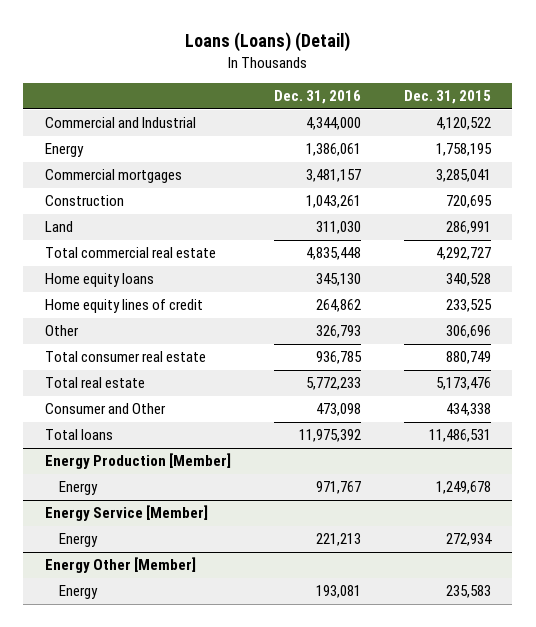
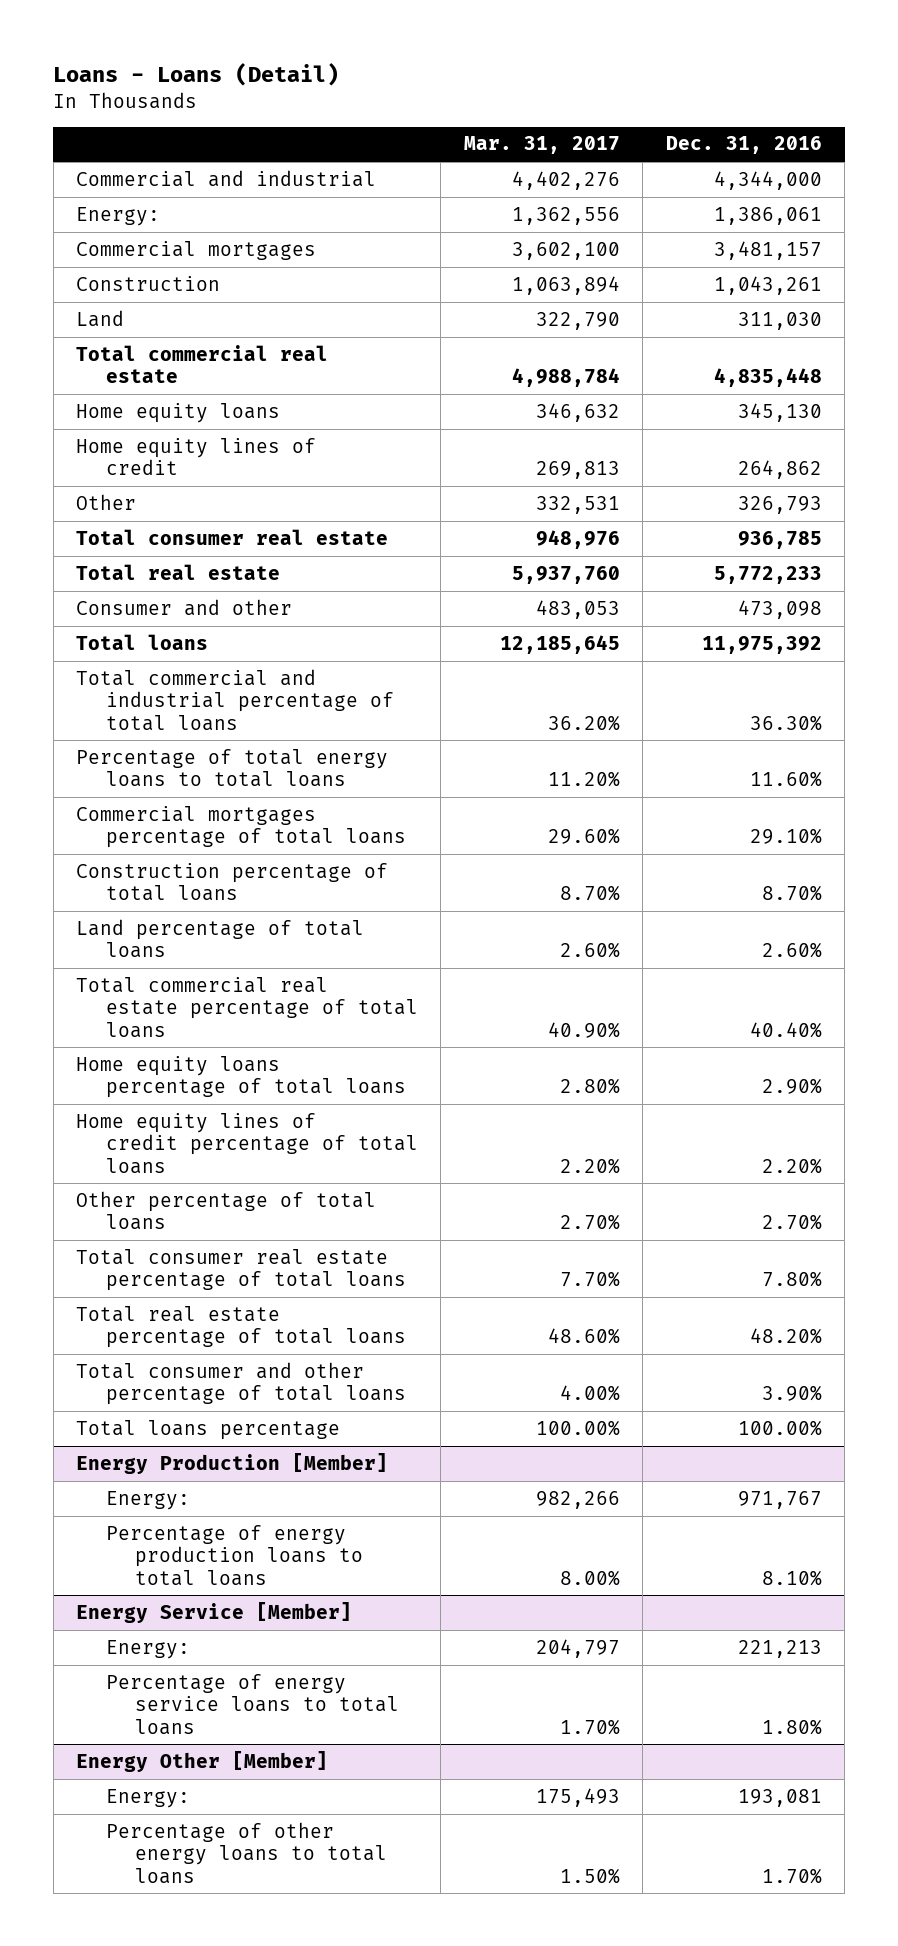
- Loans (Loans) (Detail)
+ Loans - Loans (Detail)
- | Dec. 31, 2016 | Dec. 31, 2015
+ | Mar. 31, 2017 | Dec. 31, 2016
- Commercial and Industrial | 4,344,000 | 4,120,522
- Energy | 1,386,061 | 1,758,195
+ Commercial and industrial | 4,402,276 | 4,344,000
+ Energy: | 1,362,556 | 1,386,061
- Consumer and Other | 473,098 | 434,338
+ Consumer and other | 483,053 | 473,098
+ Total commercial and industrial percentage of total loans | 36.20% | 36.30%
+ Percentage of total energy loans to total loans | 11.20% | 11.60%
+ Commercial mortgages percentage of total loans | 29.60% | 29.10%
+ Construction percentage of total loans | 8.70% | 8.70%
+ Land percentage of total loans | 2.60% | 2.60%
+ Total commercial real estate percentage of total loans | 40.90% | 40.40%
+ Home equity loans percentage of total loans | 2.80% | 2.90%
+ Home equity lines of credit percentage of total loans | 2.20% | 2.20%
+ Other percentage of total loans | 2.70% | 2.70%
+ Total consumer real estate percentage of total loans | 7.70% | 7.80%
+ Total real estate percentage of total loans | 48.60% | 48.20%
+ Total consumer and other percentage of total loans | 4.00% | 3.90%
+ Total loans percentage | 100.00% | 100.00%
@ Energy Production [Member]
- Energy | 971,767 | 1,249,678
+ Energy: | 982,266 | 971,767
+ Percentage of energy production loans to total loans | 8.00% | 8.10%
@ Energy Service [Member]
- Energy | 221,213 | 272,934
+ Energy: | 204,797 | 221,213
+ Percentage of energy service loans to total loans | 1.70% | 1.80%
@ Energy Other [Member]
- Energy | 193,081 | 235,583
+ Energy: | 175,493 | 193,081
+ Percentage of other energy loans to total loans | 1.50% | 1.70%

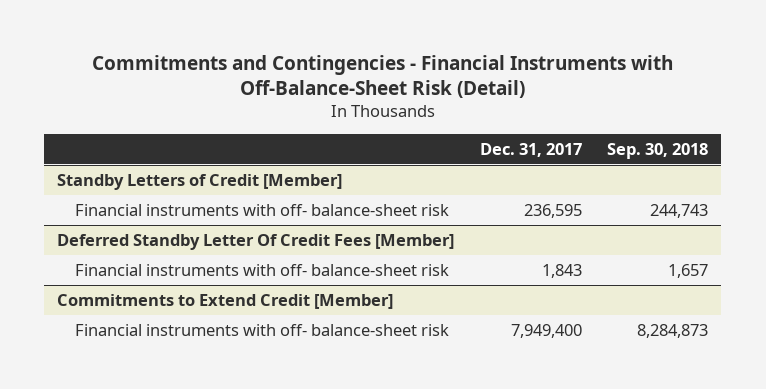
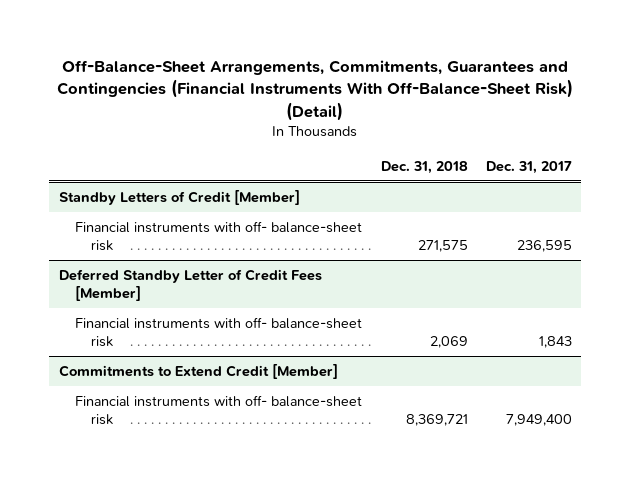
- Commitments and Contingencies - Financial Instruments with Off-Balance-Sheet Risk (Detail)
+ Off-Balance-Sheet Arrangements, Commitments, Guarantees and Contingencies (Financial Instruments With Off-Balance-Sheet Risk) (Detail)
- | Dec. 31, 2017 | Sep. 30, 2018
+ | Dec. 31, 2018 | Dec. 31, 2017
- Deferred Standby Letter Of Credit Fees [Member]
+ Deferred Standby Letter of Credit Fees [Member]

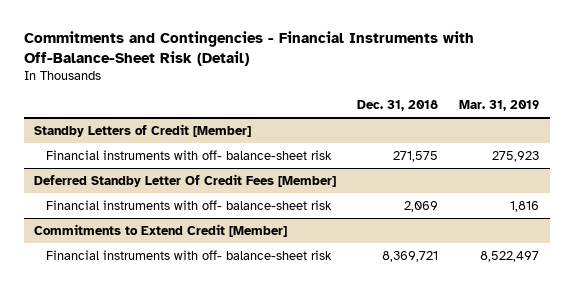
- Off-Balance-Sheet Arrangements, Commitments, Guarantees and Contingencies (Financial Instruments With Off-Balance-Sheet Risk) (Detail)
+ Commitments and Contingencies - Financial Instruments with Off-Balance-Sheet Risk (Detail)
- | Dec. 31, 2018 | Dec. 31, 2017
+ | Dec. 31, 2018 | Mar. 31, 2019
- Deferred Standby Letter of Credit Fees [Member]
+ Deferred Standby Letter Of Credit Fees [Member]

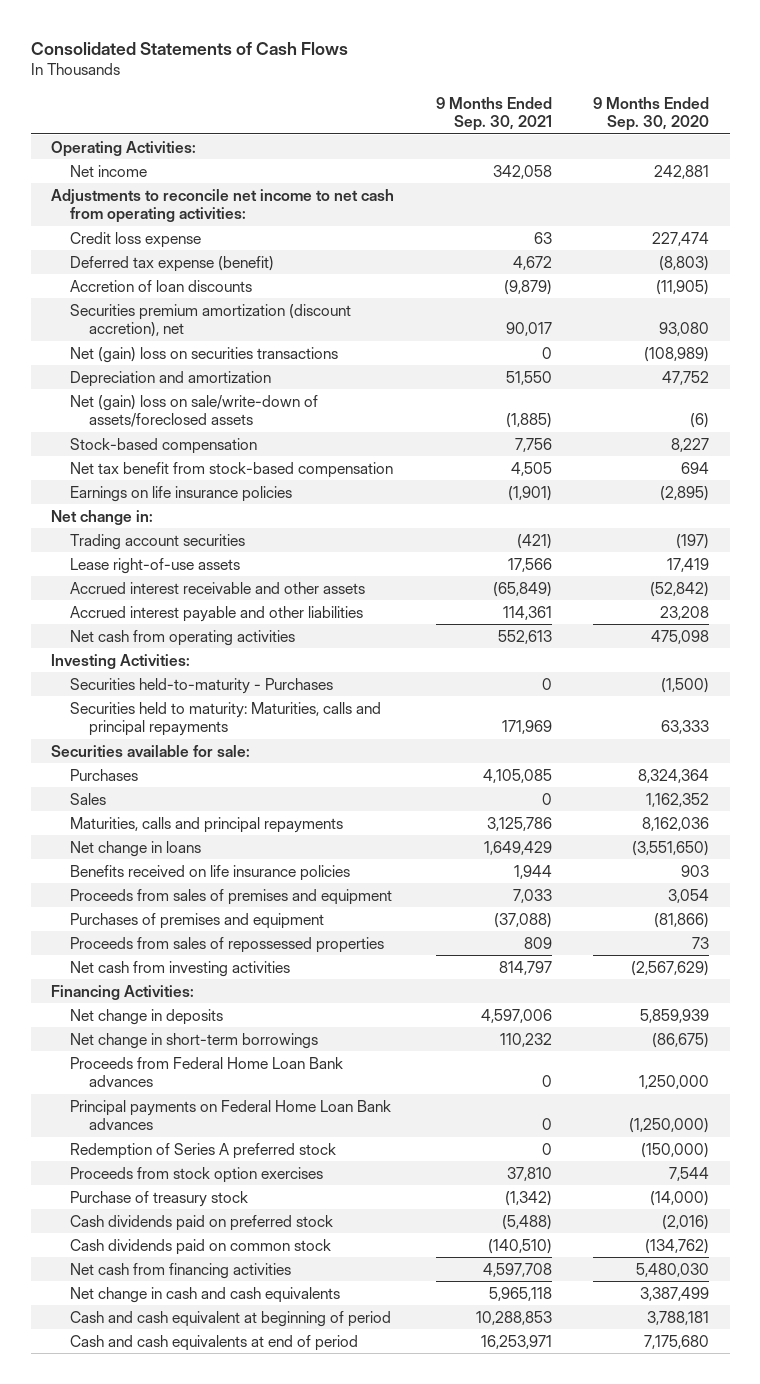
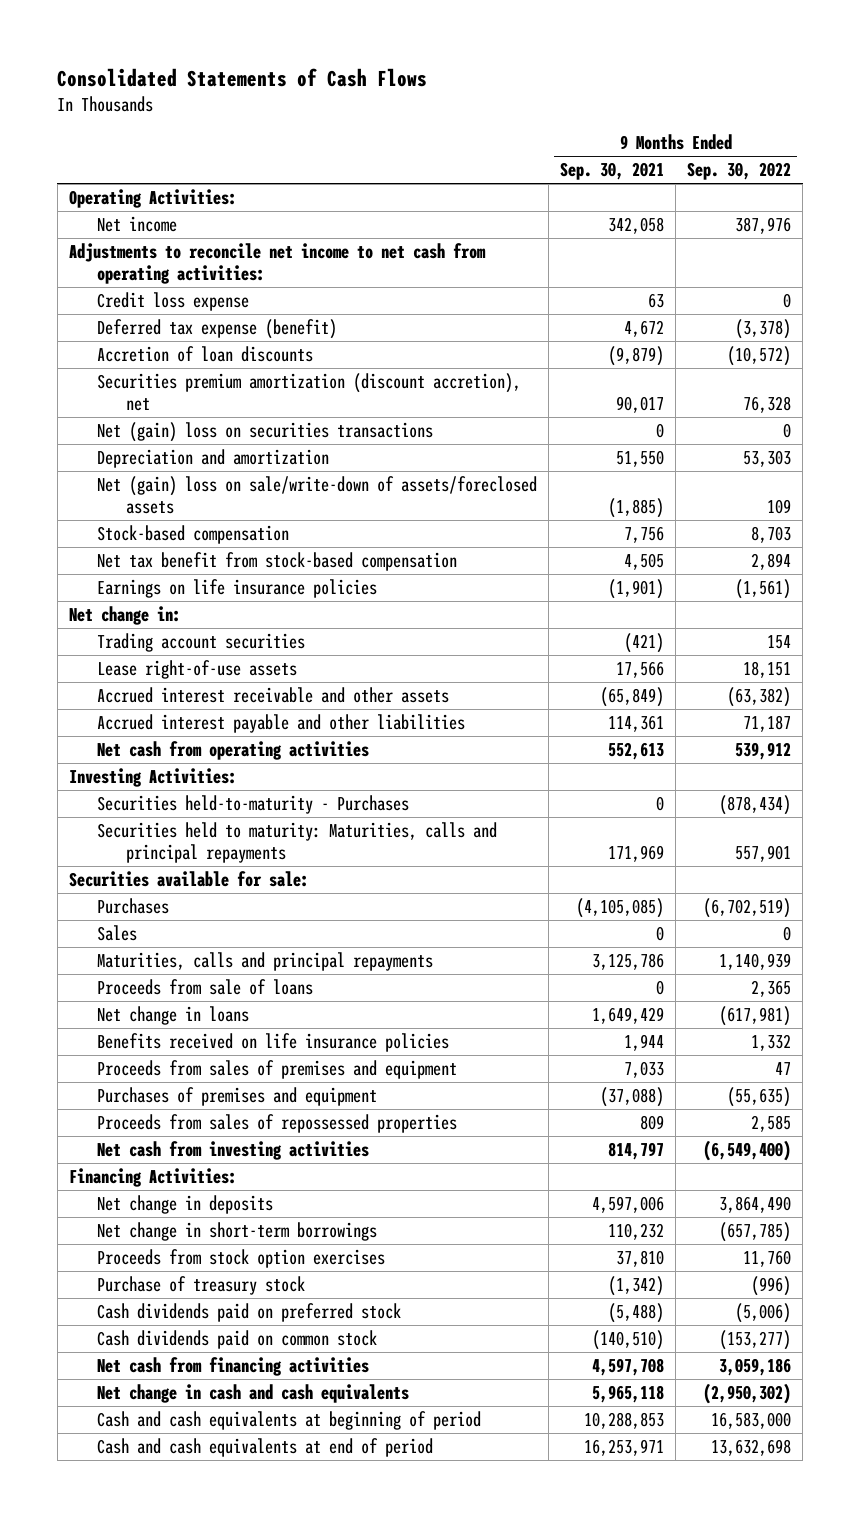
- | 9 Months Ended Sep. 30, 2021 | 9 Months Ended Sep. 30, 2020
+ | 9 Months Ended Sep. 30, 2021 | 9 Months Ended Sep. 30, 2022
- Purchases | 4,105,085 | 8,324,364
+ Purchases | (4,105,085) | (6,702,519)
+ Proceeds from sale of loans | 0 | 2,365
- Proceeds from Federal Home Loan Bank advances | 0 | 1,250,000
- Principal payments on Federal Home Loan Bank advances | 0 | (1,250,000)
- Redemption of Series A preferred stock | 0 | (150,000)
- Cash and cash equivalent at beginning of period | 10,288,853 | 3,788,181
+ Cash and cash equivalents at beginning of period | 10,288,853 | 16,583,000

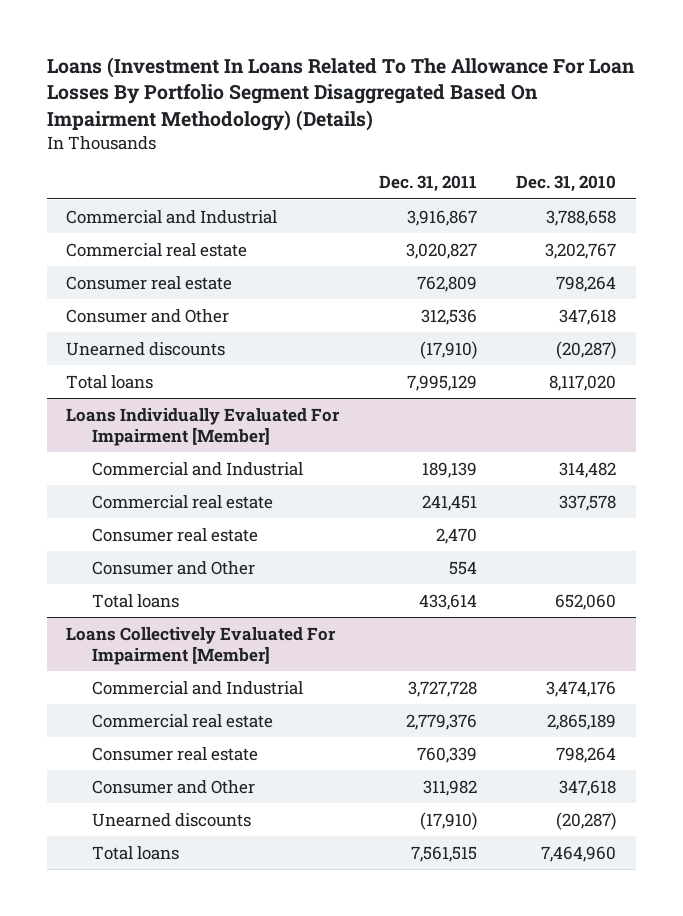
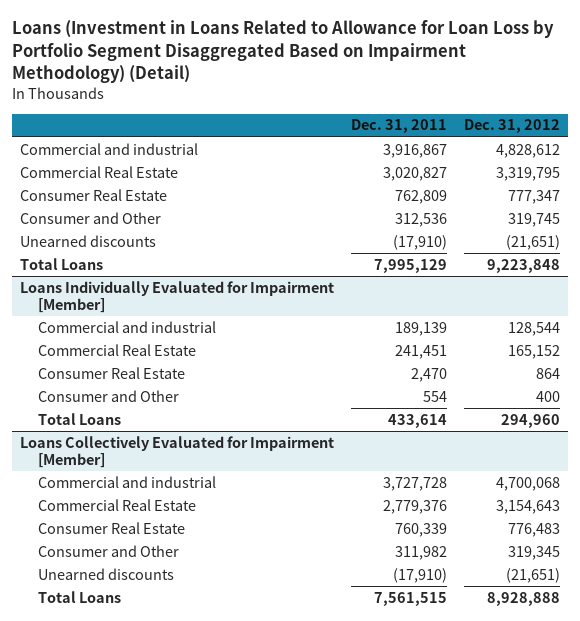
- Loans (Investment In Loans Related To The Allowance For Loan Losses By Portfolio Segment Disaggregated Based On Impairment Methodology) (Details)
+ Loans (Investment in Loans Related to Allowance for Loan Loss by Portfolio Segment Disaggregated Based on Impairment Methodology) (Detail)
- | Dec. 31, 2011 | Dec. 31, 2010
+ | Dec. 31, 2011 | Dec. 31, 2012
- Commercial and Industrial | 3,916,867 | 3,788,658
- Commercial real estate | 3,020,827 | 3,202,767
- Consumer real estate | 762,809 | 798,264
+ Commercial and industrial | 3,916,867 | 4,828,612
+ Commercial Real Estate | 3,020,827 | 3,319,795
+ Consumer Real Estate | 762,809 | 777,347
- Total loans | 7,995,129 | 8,117,020
- Loans Individually Evaluated For Impairment [Member]
- Commercial and Industrial | 189,139 | 314,482
- Commercial real estate | 241,451 | 337,578
- Consumer real estate | 2,470 |
+ Total Loans | 7,995,129 | 9,223,848
+ Loans Individually Evaluated for Impairment [Member]
+ Commercial and industrial | 189,139 | 128,544
+ Commercial Real Estate | 241,451 | 165,152
+ Consumer Real Estate | 2,470 | 864
- Total loans | 433,614 | 652,060
- Loans Collectively Evaluated For Impairment [Member]
- Commercial and Industrial | 3,727,728 | 3,474,176
- Commercial real estate | 2,779,376 | 2,865,189
- Consumer real estate | 760,339 | 798,264
+ Total Loans | 433,614 | 294,960
+ Loans Collectively Evaluated for Impairment [Member]
+ Commercial and industrial | 3,727,728 | 4,700,068
+ Commercial Real Estate | 2,779,376 | 3,154,643
+ Consumer Real Estate | 760,339 | 776,483
- Total loans | 7,561,515 | 7,464,960
+ Total Loans | 7,561,515 | 8,928,888

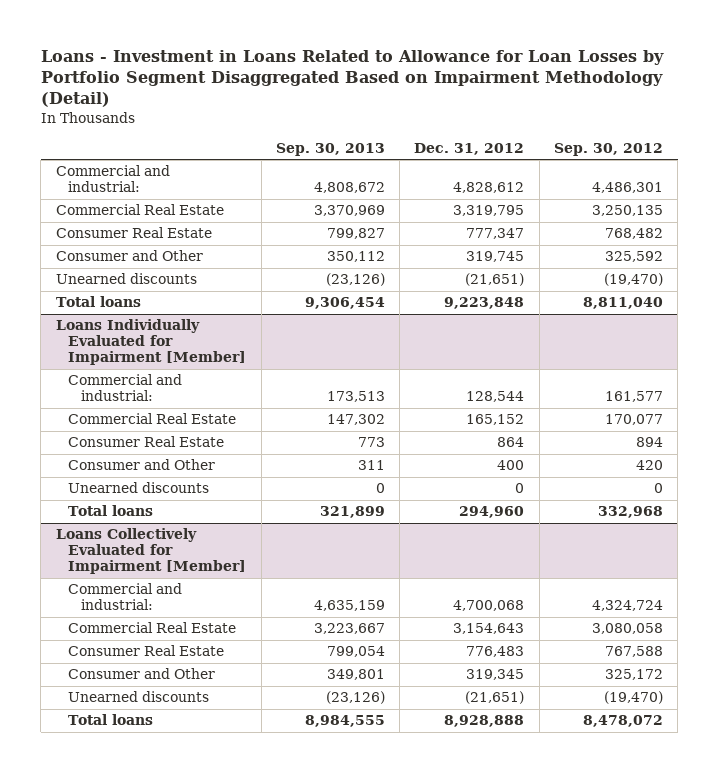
- Loans (Investment in Loans Related to Allowance for Loan Loss by Portfolio Segment Disaggregated Based on Impairment Methodology) (Detail)
+ Loans - Investment in Loans Related to Allowance for Loan Losses by Portfolio Segment Disaggregated Based on Impairment Methodology (Detail)
- | Dec. 31, 2011 | Dec. 31, 2012
+ | Sep. 30, 2013 | Dec. 31, 2012 | Sep. 30, 2012
- Commercial and industrial | 3,916,867 | 4,828,612
+ Commercial and industrial: | 4,808,672 | 4,828,612 | 4,486,301
- Total Loans | 7,995,129 | 9,223,848
+ Total loans | 9,306,454 | 9,223,848 | 8,811,040
@ Loans Individually Evaluated for Impairment [Member]
- Commercial and industrial | 189,139 | 128,544
+ Commercial and industrial: | 173,513 | 128,544 | 161,577
- Total Loans | 433,614 | 294,960
+ Unearned discounts | 0 | 0 | 0
+ Total loans | 321,899 | 294,960 | 332,968
@ Loans Collectively Evaluated for Impairment [Member]
- Commercial and industrial | 3,727,728 | 4,700,068
+ Commercial and industrial: | 4,635,159 | 4,700,068 | 4,324,724
- Total Loans | 7,561,515 | 8,928,888
+ Total loans | 8,984,555 | 8,928,888 | 8,478,072

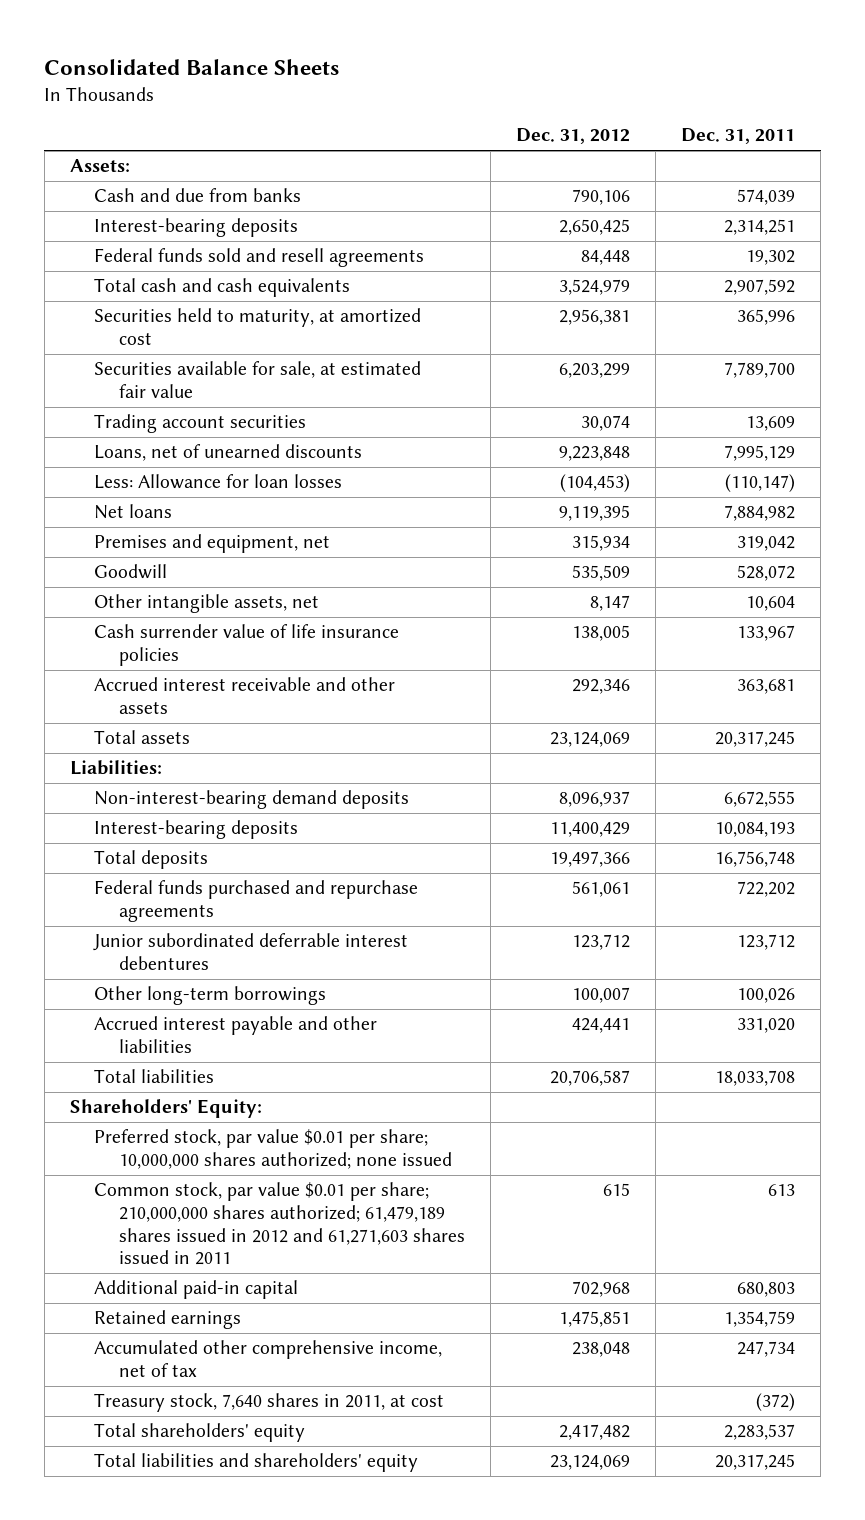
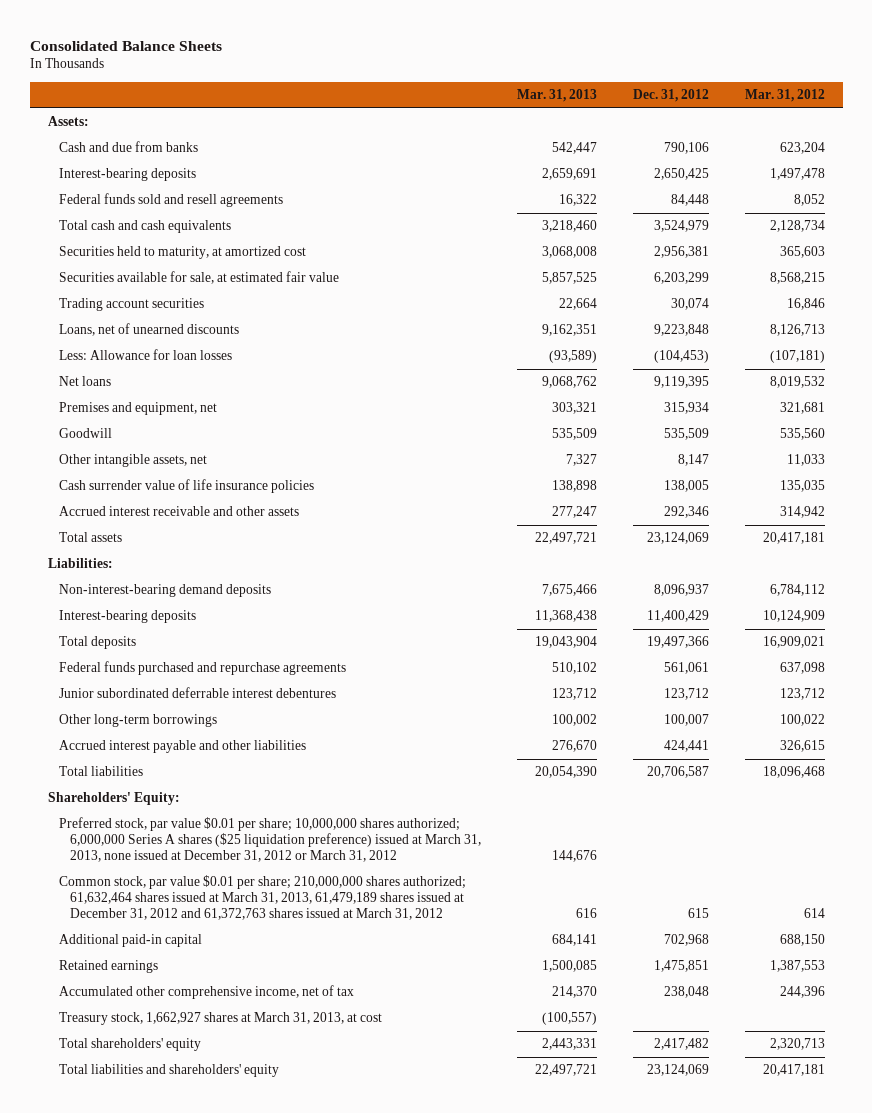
- | Dec. 31, 2012 | Dec. 31, 2011
+ | Mar. 31, 2013 | Dec. 31, 2012 | Mar. 31, 2012
- Preferred stock, par value $0.01 per share; 10,000,000 shares authorized; none issued
- Common stock, par value $0.01 per share; 210,000,000 shares authorized; 61,479,189 shares issued in 2012 and 61,271,603 shares issued in 2011 | 615 | 613
+ Preferred stock, par value $0.01 per share; 10,000,000 shares authorized; 6,000,000 Series A shares ($25 liquidation preference) issued at March 31, 2013, none issued at December 31, 2012 or March 31, 2012 | 144,676 | |
+ Common stock, par value $0.01 per share; 210,000,000 shares authorized; 61,632,464 shares issued at March 31, 2013, 61,479,189 shares issued at December 31, 2012 and 61,372,763 shares issued at March 31, 2012 | 616 | 615 | 614
- Treasury stock, 7,640 shares in 2011, at cost | | (372)
+ Treasury stock, 1,662,927 shares at March 31, 2013, at cost | (100,557) | |

